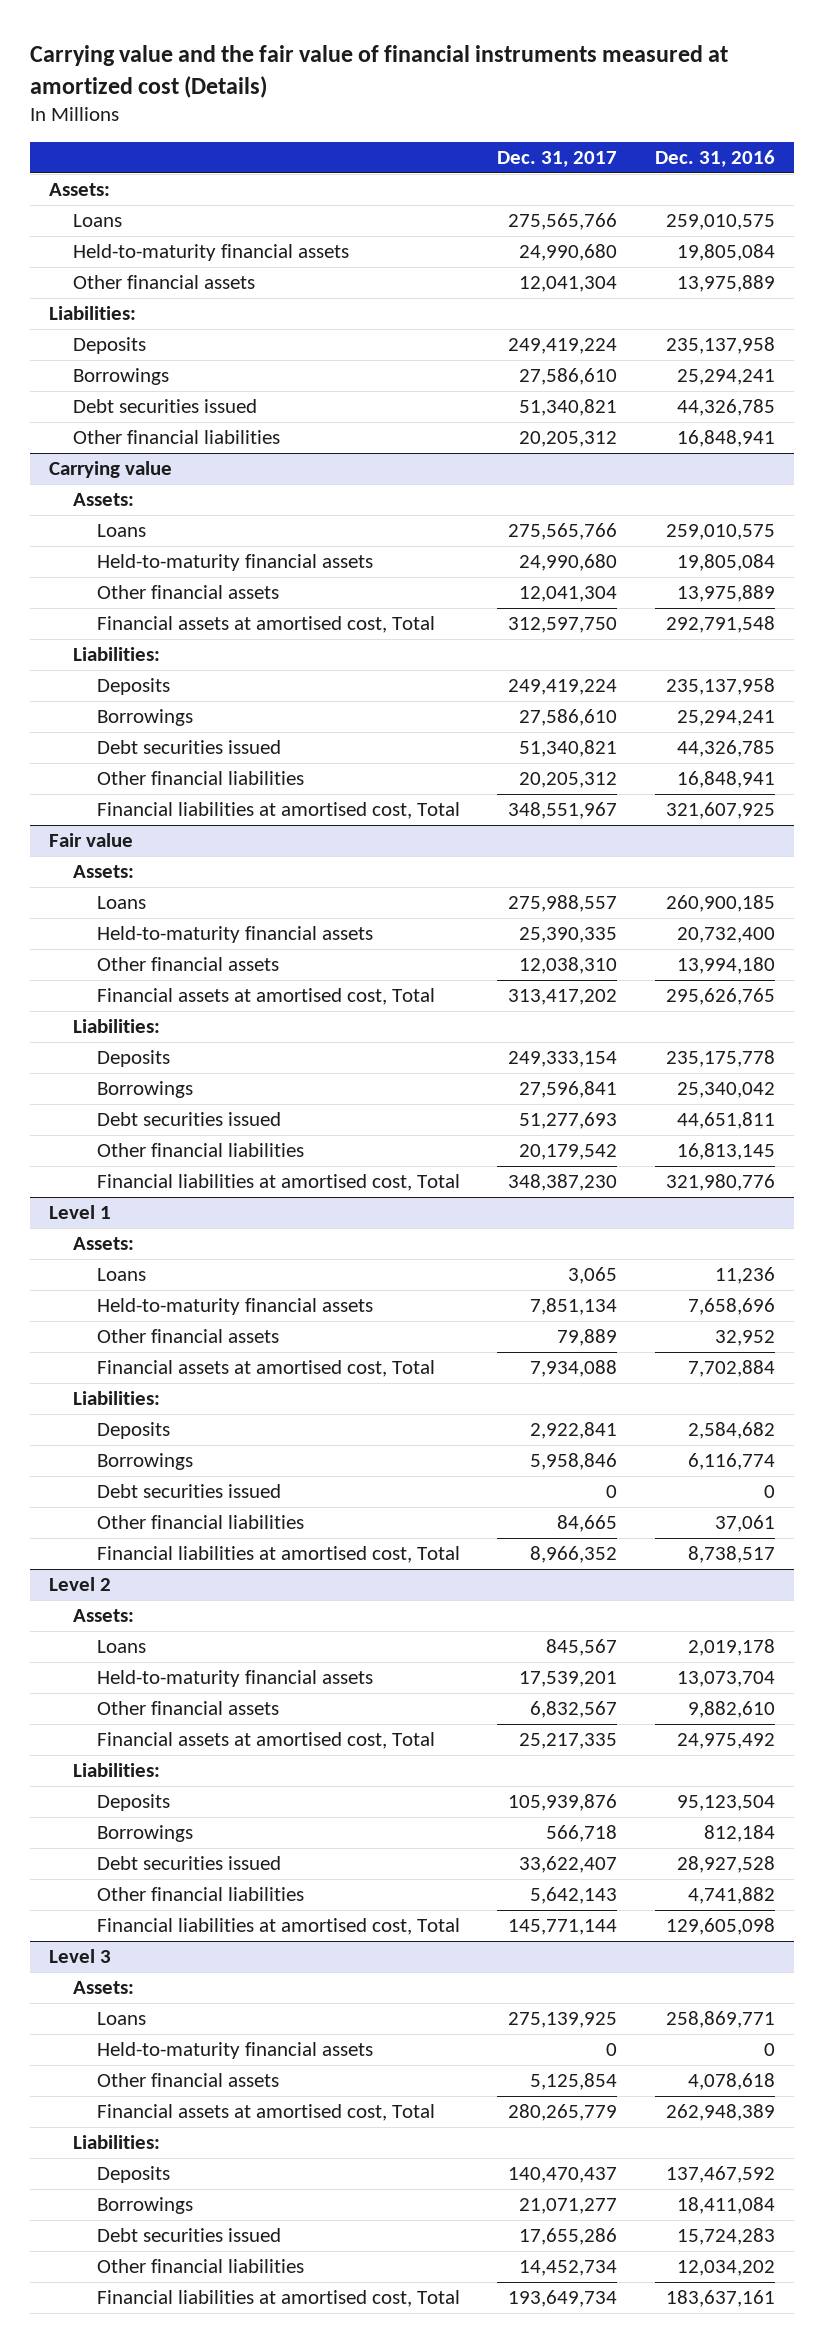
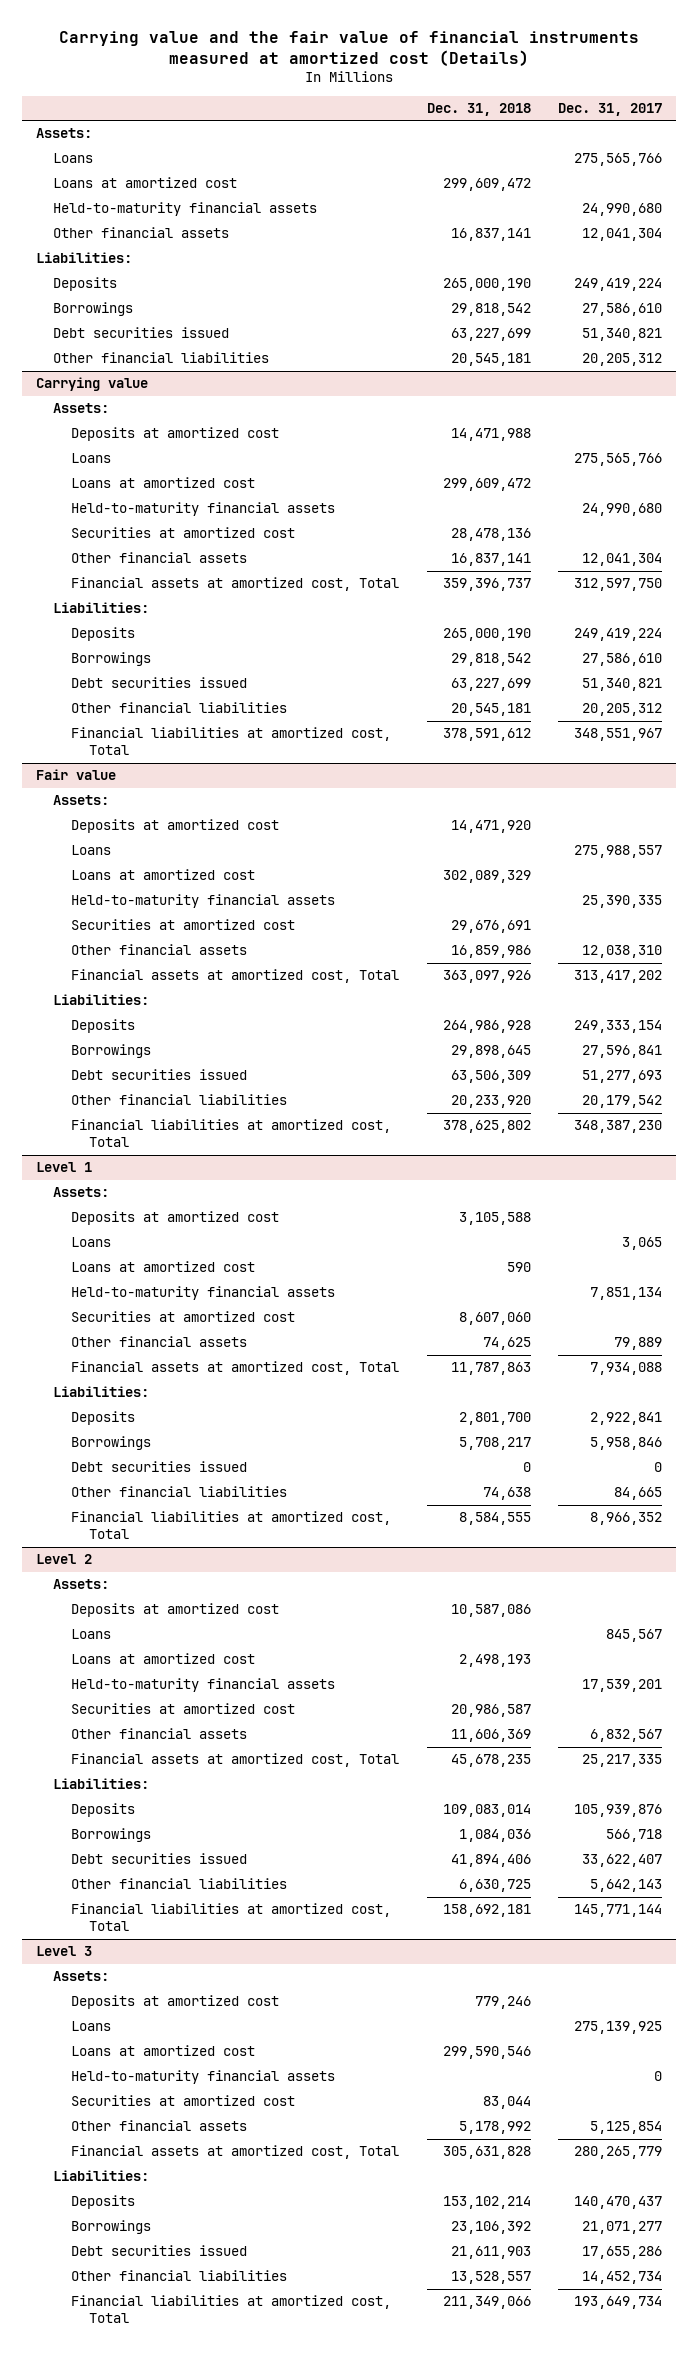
- | Dec. 31, 2017 | Dec. 31, 2016
+ | Dec. 31, 2018 | Dec. 31, 2017
+ Loans at amortized cost | 299,609,472 |
@ Carrying value
+ Deposits at amortized cost | 14,471,988 |
+ Loans at amortized cost | 299,609,472 |
+ Securities at amortized cost | 28,478,136 |
- Financial assets at amortised cost, Total | 312,597,750 | 292,791,548
+ Financial assets at amortized cost, Total | 359,396,737 | 312,597,750
- Financial liabilities at amortised cost, Total | 348,551,967 | 321,607,925
+ Financial liabilities at amortized cost, Total | 378,591,612 | 348,551,967
@ Fair value
+ Deposits at amortized cost | 14,471,920 |
+ Loans at amortized cost | 302,089,329 |
+ Securities at amortized cost | 29,676,691 |
- Financial assets at amortised cost, Total | 313,417,202 | 295,626,765
+ Financial assets at amortized cost, Total | 363,097,926 | 313,417,202
- Financial liabilities at amortised cost, Total | 348,387,230 | 321,980,776
+ Financial liabilities at amortized cost, Total | 378,625,802 | 348,387,230
@ Level 1
+ Deposits at amortized cost | 3,105,588 |
+ Loans at amortized cost | 590 |
+ Securities at amortized cost | 8,607,060 |
- Financial assets at amortised cost, Total | 7,934,088 | 7,702,884
+ Financial assets at amortized cost, Total | 11,787,863 | 7,934,088
- Financial liabilities at amortised cost, Total | 8,966,352 | 8,738,517
+ Financial liabilities at amortized cost, Total | 8,584,555 | 8,966,352
@ Level 2
+ Deposits at amortized cost | 10,587,086 |
+ Loans at amortized cost | 2,498,193 |
+ Securities at amortized cost | 20,986,587 |
- Financial assets at amortised cost, Total | 25,217,335 | 24,975,492
+ Financial assets at amortized cost, Total | 45,678,235 | 25,217,335
- Financial liabilities at amortised cost, Total | 145,771,144 | 129,605,098
+ Financial liabilities at amortized cost, Total | 158,692,181 | 145,771,144
@ Level 3
+ Deposits at amortized cost | 779,246 |
+ Loans at amortized cost | 299,590,546 |
+ Securities at amortized cost | 83,044 |
- Financial assets at amortised cost, Total | 280,265,779 | 262,948,389
+ Financial assets at amortized cost, Total | 305,631,828 | 280,265,779
- Financial liabilities at amortised cost, Total | 193,649,734 | 183,637,161
+ Financial liabilities at amortized cost, Total | 211,349,066 | 193,649,734

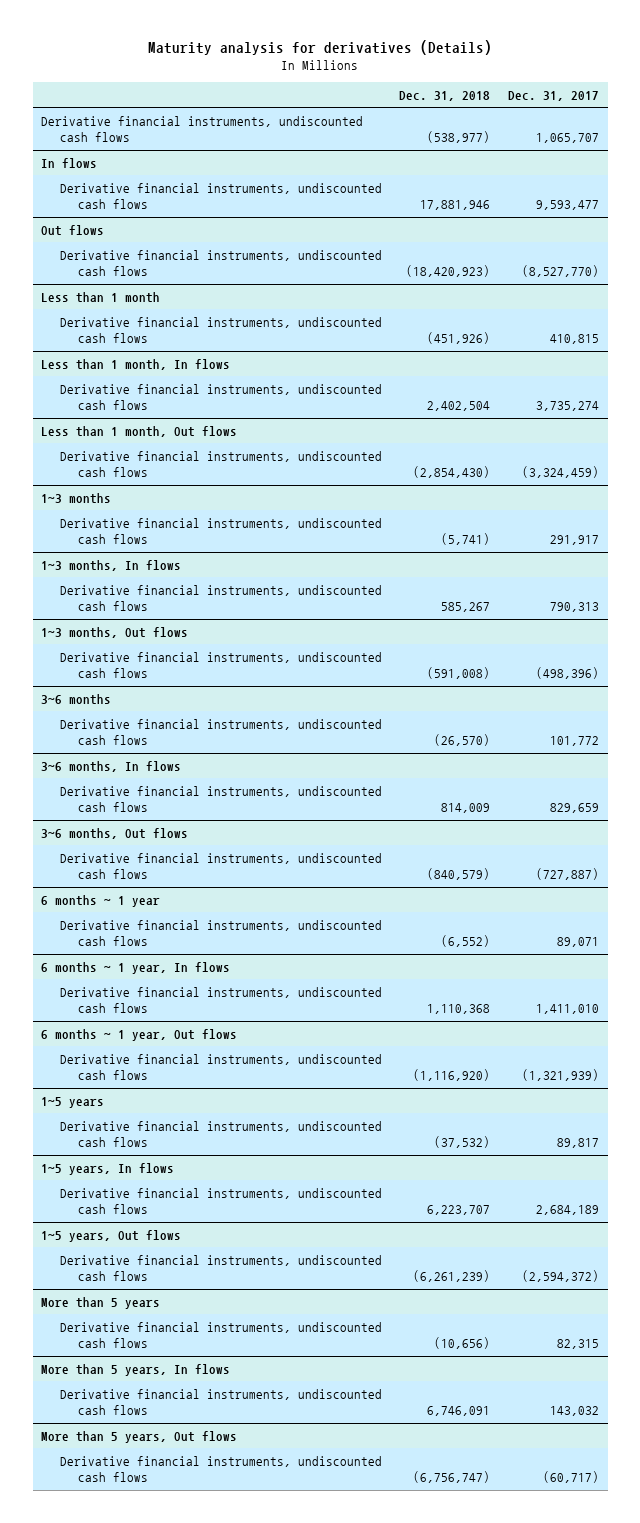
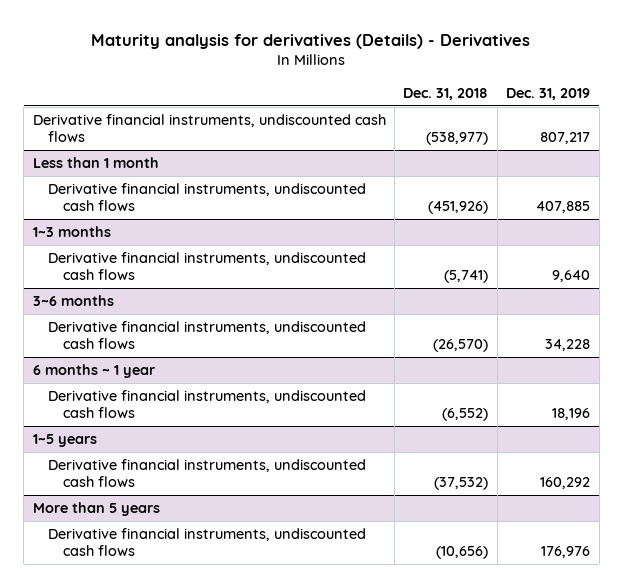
- Maturity analysis for derivatives (Details)
+ Maturity analysis for derivatives (Details) - Derivatives
- | Dec. 31, 2018 | Dec. 31, 2017
+ | Dec. 31, 2018 | Dec. 31, 2019
- In flows
- Derivative financial instruments, undiscounted cash flows | 17,881,946 | 9,593,477
- Out flows
- Derivative financial instruments, undiscounted cash flows | (18,420,923) | (8,527,770)
- Less than 1 month, In flows
- Derivative financial instruments, undiscounted cash flows | 2,402,504 | 3,735,274
- Less than 1 month, Out flows
- Derivative financial instruments, undiscounted cash flows | (2,854,430) | (3,324,459)
- 1~3 months, In flows
- Derivative financial instruments, undiscounted cash flows | 585,267 | 790,313
- 1~3 months, Out flows
- Derivative financial instruments, undiscounted cash flows | (591,008) | (498,396)
- 3~6 months, In flows
- Derivative financial instruments, undiscounted cash flows | 814,009 | 829,659
- 3~6 months, Out flows
- Derivative financial instruments, undiscounted cash flows | (840,579) | (727,887)
- 6 months ~ 1 year, In flows
- Derivative financial instruments, undiscounted cash flows | 1,110,368 | 1,411,010
- 6 months ~ 1 year, Out flows
- Derivative financial instruments, undiscounted cash flows | (1,116,920) | (1,321,939)
- 1~5 years, In flows
- Derivative financial instruments, undiscounted cash flows | 6,223,707 | 2,684,189
- 1~5 years, Out flows
- Derivative financial instruments, undiscounted cash flows | (6,261,239) | (2,594,372)
- More than 5 years, In flows
- Derivative financial instruments, undiscounted cash flows | 6,746,091 | 143,032
- More than 5 years, Out flows
- Derivative financial instruments, undiscounted cash flows | (6,756,747) | (60,717)

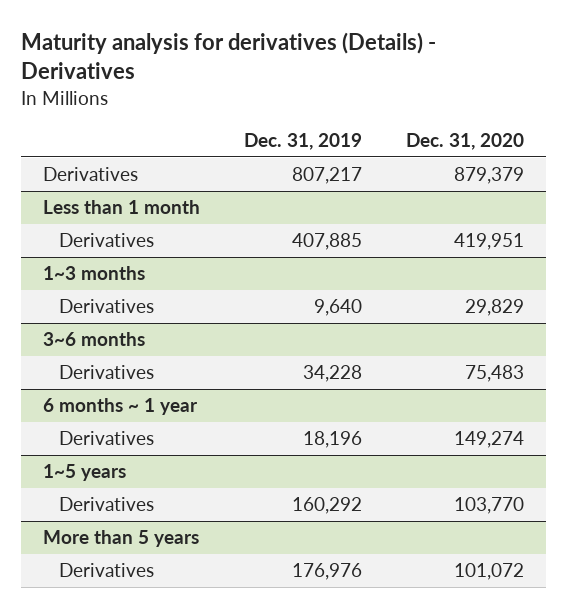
- | Dec. 31, 2018 | Dec. 31, 2019
+ | Dec. 31, 2019 | Dec. 31, 2020
- Derivative financial instruments, undiscounted cash flows | (538,977) | 807,217
+ Derivatives | 807,217 | 879,379
@ Less than 1 month
- Derivative financial instruments, undiscounted cash flows | (451,926) | 407,885
+ Derivatives | 407,885 | 419,951
@ 1~3 months
- Derivative financial instruments, undiscounted cash flows | (5,741) | 9,640
+ Derivatives | 9,640 | 29,829
@ 3~6 months
- Derivative financial instruments, undiscounted cash flows | (26,570) | 34,228
+ Derivatives | 34,228 | 75,483
@ 6 months ~ 1 year
- Derivative financial instruments, undiscounted cash flows | (6,552) | 18,196
+ Derivatives | 18,196 | 149,274
@ 1~5 years
- Derivative financial instruments, undiscounted cash flows | (37,532) | 160,292
+ Derivatives | 160,292 | 103,770
@ More than 5 years
- Derivative financial instruments, undiscounted cash flows | (10,656) | 176,976
+ Derivatives | 176,976 | 101,072

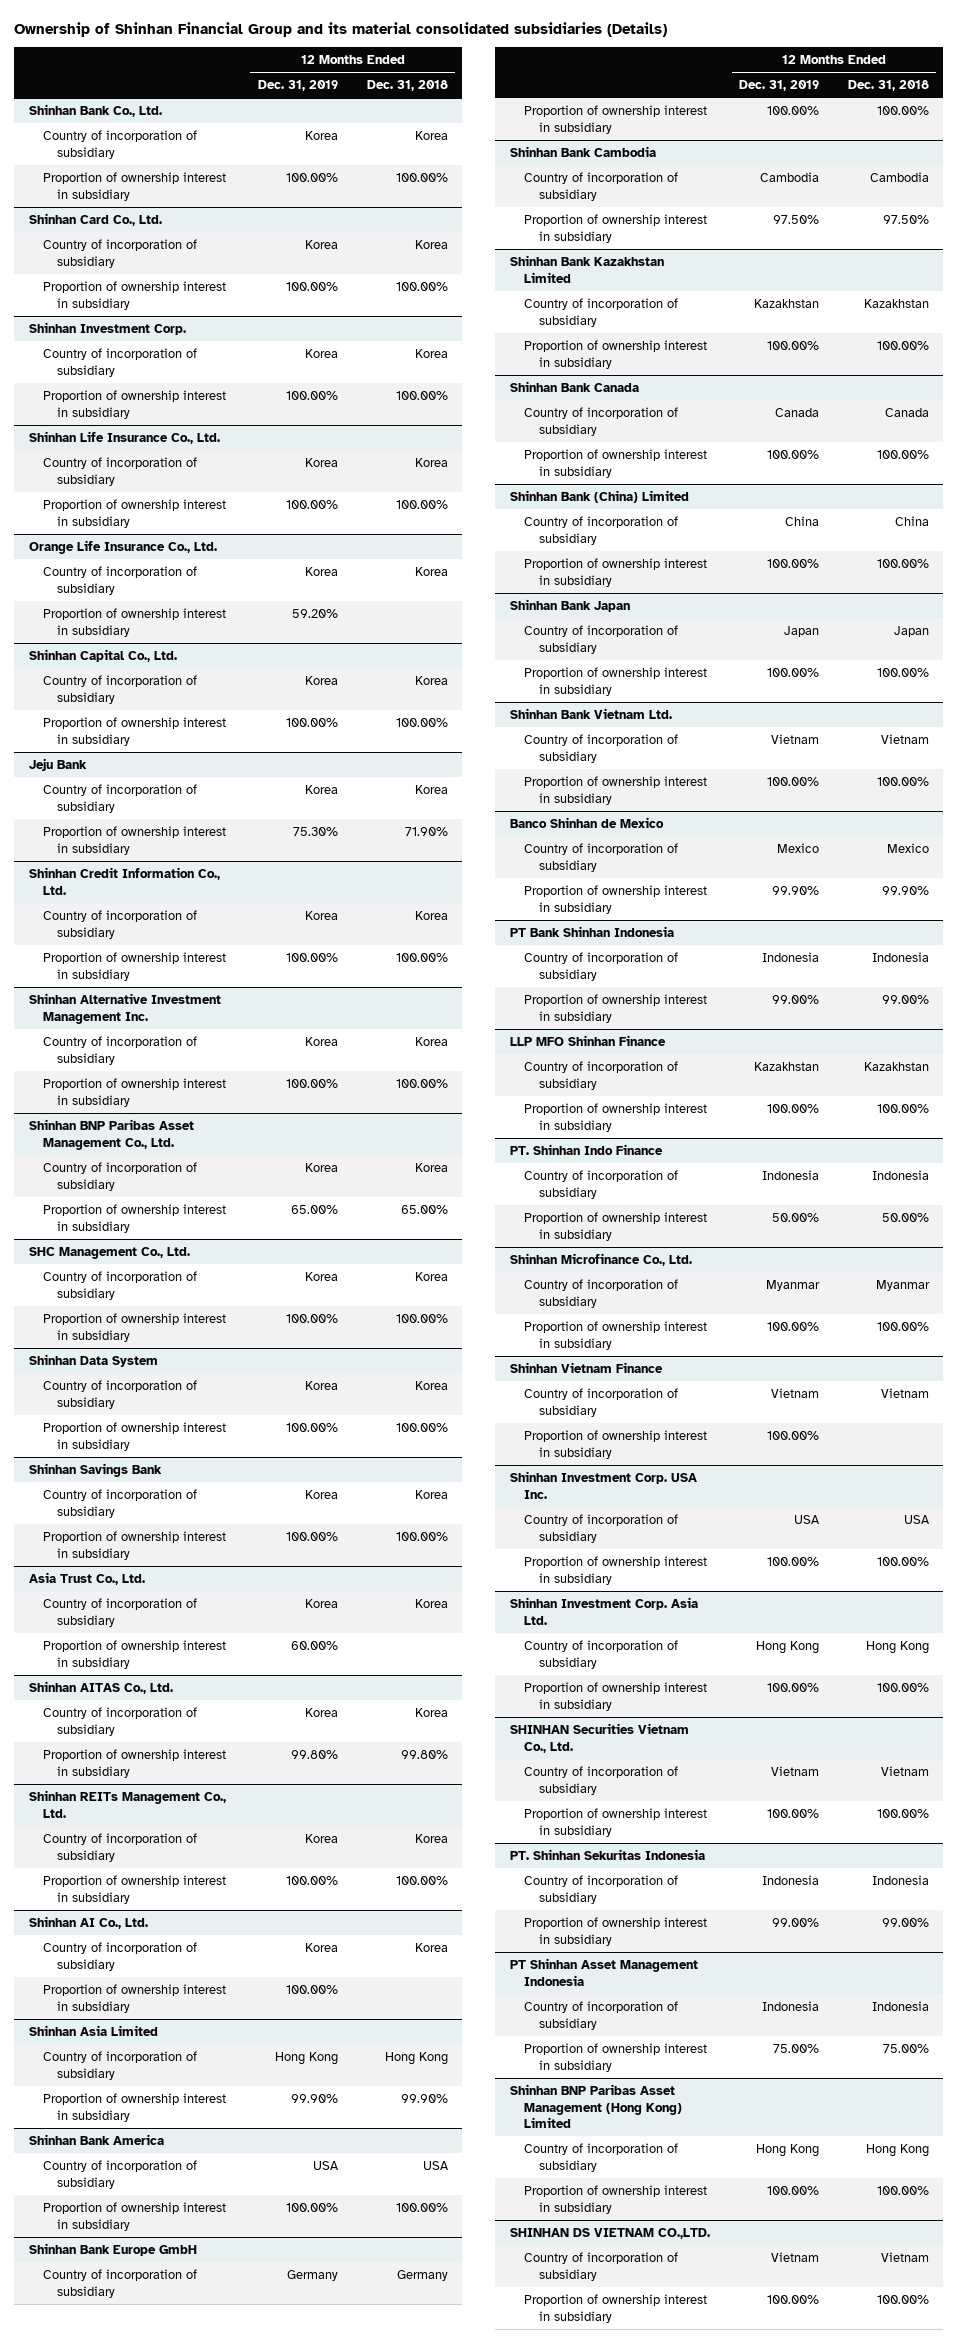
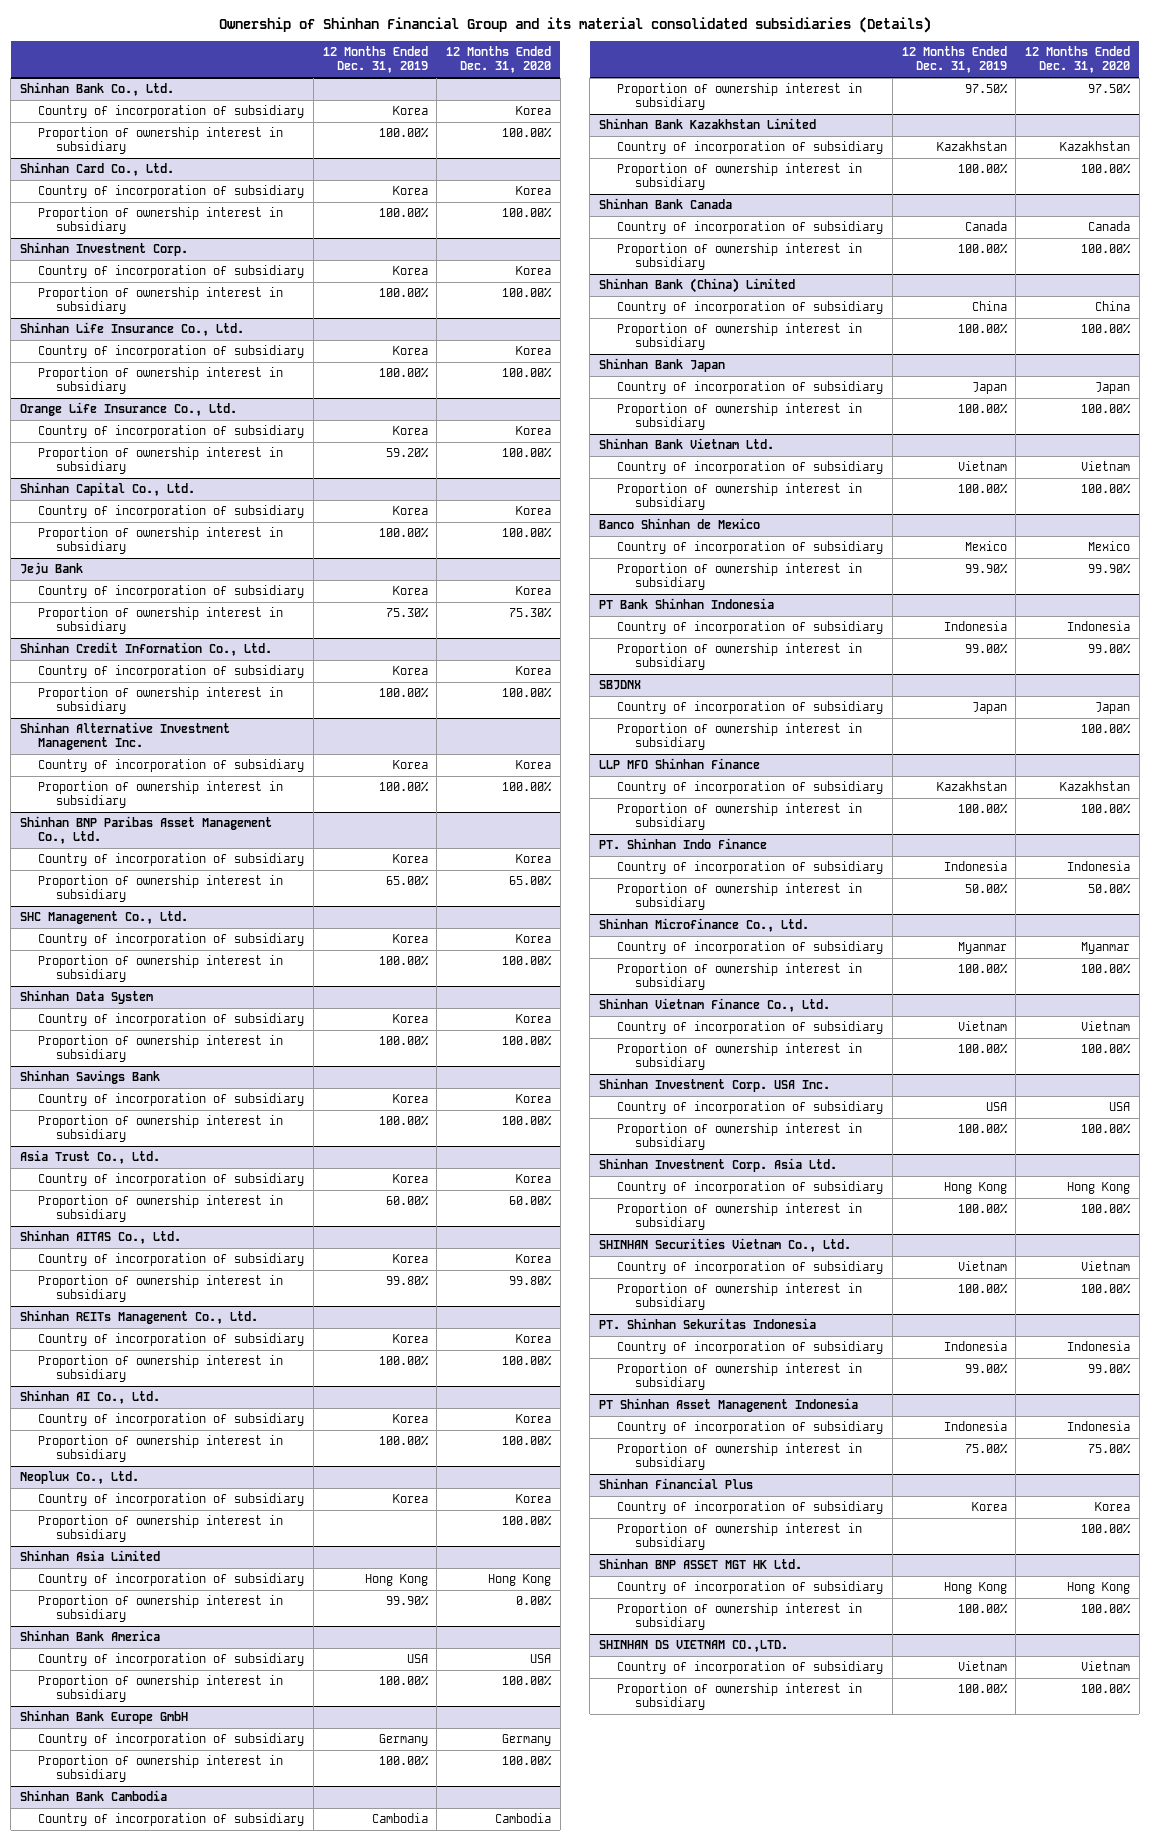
- | 12 Months Ended Dec. 31, 2019 | 12 Months Ended Dec. 31, 2018
+ | 12 Months Ended Dec. 31, 2019 | 12 Months Ended Dec. 31, 2020
+ Neoplux Co., Ltd.
+ Country of incorporation of subsidiary | Korea | Korea
+ Proportion of ownership interest in subsidiary | | 100.00%
+ SBJDNX
+ Country of incorporation of subsidiary | Japan | Japan
+ Proportion of ownership interest in subsidiary | | 100.00%
- Shinhan Vietnam Finance
+ Shinhan Vietnam Finance Co., Ltd.
- Shinhan BNP Paribas Asset Management (Hong Kong) Limited
+ Shinhan Financial Plus
+ Country of incorporation of subsidiary | Korea | Korea
+ Proportion of ownership interest in subsidiary | | 100.00%
+ Shinhan BNP ASSET MGT HK Ltd.

